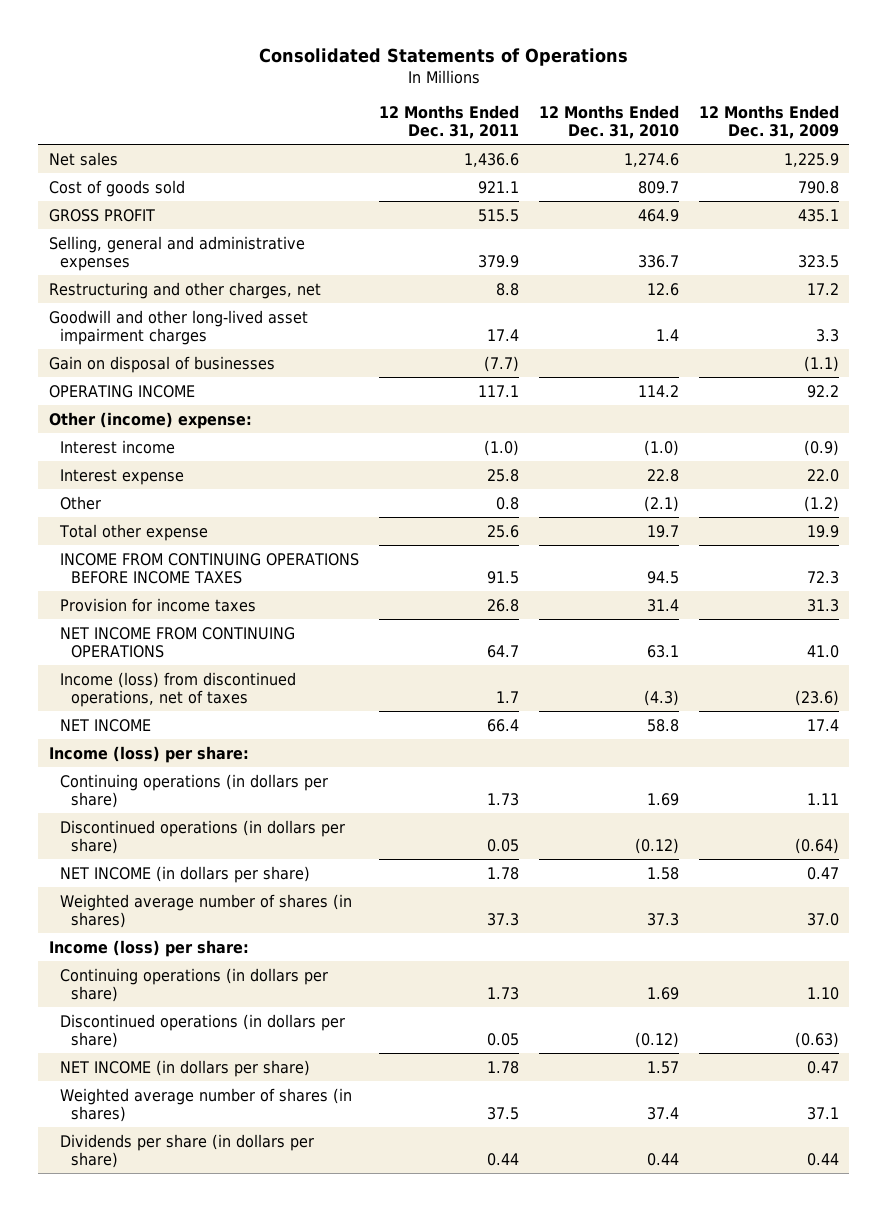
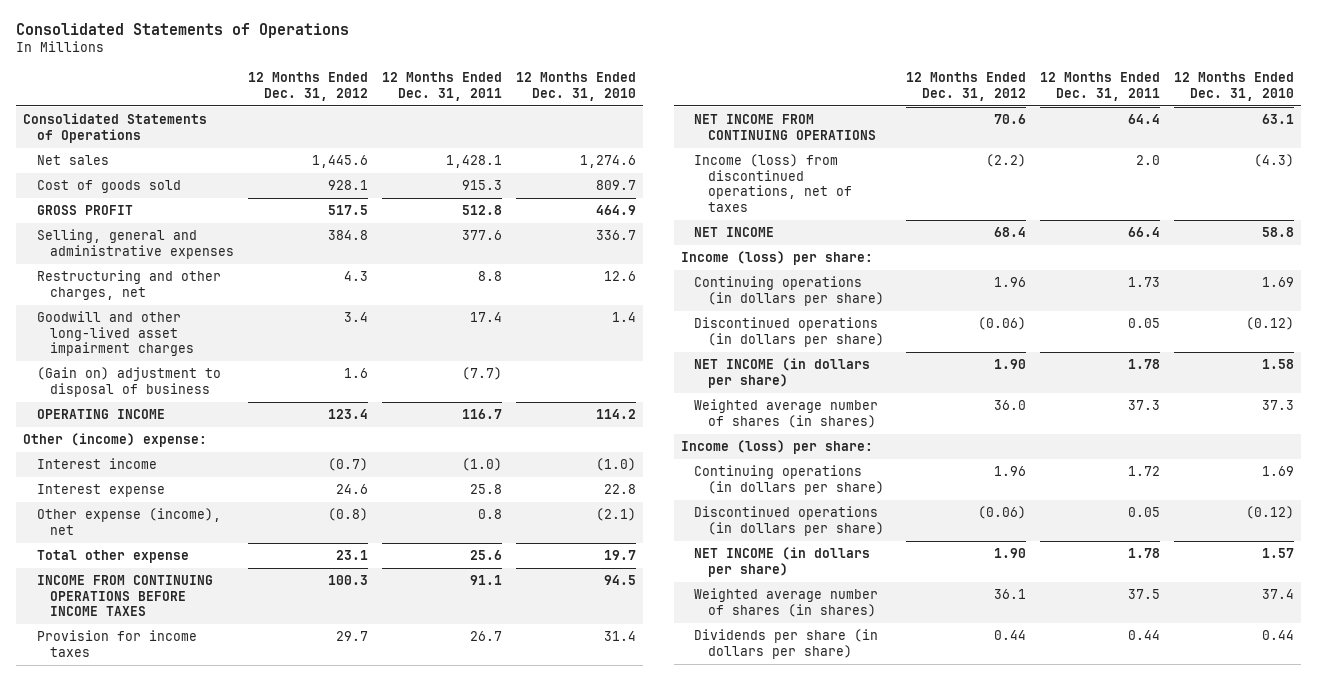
- | 12 Months Ended Dec. 31, 2011 | 12 Months Ended Dec. 31, 2010 | 12 Months Ended Dec. 31, 2009
+ | 12 Months Ended Dec. 31, 2012 | 12 Months Ended Dec. 31, 2011 | 12 Months Ended Dec. 31, 2010
- Net sales | 1,436.6 | 1,274.6 | 1,225.9
- Cost of goods sold | 921.1 | 809.7 | 790.8
- GROSS PROFIT | 515.5 | 464.9 | 435.1
- Selling, general and administrative expenses | 379.9 | 336.7 | 323.5
+ Consolidated Statements of Operations
+ Net sales | 1,445.6 | 1,428.1 | 1,274.6
+ Cost of goods sold | 928.1 | 915.3 | 809.7
+ GROSS PROFIT | 517.5 | 512.8 | 464.9
+ Selling, general and administrative expenses | 384.8 | 377.6 | 336.7
- Gain on disposal of businesses | (7.7) | | (1.1)
- OPERATING INCOME | 117.1 | 114.2 | 92.2
+ (Gain on) adjustment to disposal of business | 1.6 | (7.7) |
+ OPERATING INCOME | 123.4 | 116.7 | 114.2
- Other | 0.8 | (2.1) | (1.2)
+ Other expense (income), net | (0.8) | 0.8 | (2.1)
- INCOME FROM CONTINUING OPERATIONS BEFORE INCOME TAXES | 91.5 | 94.5 | 72.3
- Provision for income taxes | 26.8 | 31.4 | 31.3
- NET INCOME FROM CONTINUING OPERATIONS | 64.7 | 63.1 | 41.0
- Income (loss) from discontinued operations, net of taxes | 1.7 | (4.3) | (23.6)
+ INCOME FROM CONTINUING OPERATIONS BEFORE INCOME TAXES | 100.3 | 91.1 | 94.5
+ Provision for income taxes | 29.7 | 26.7 | 31.4
+ NET INCOME FROM CONTINUING OPERATIONS | 70.6 | 64.4 | 63.1
+ Income (loss) from discontinued operations, net of taxes | (2.2) | 2.0 | (4.3)
- Continuing operations (in dollars per share) | 1.73 | 1.69 | 1.10
+ Continuing operations (in dollars per share) | 1.96 | 1.72 | 1.69

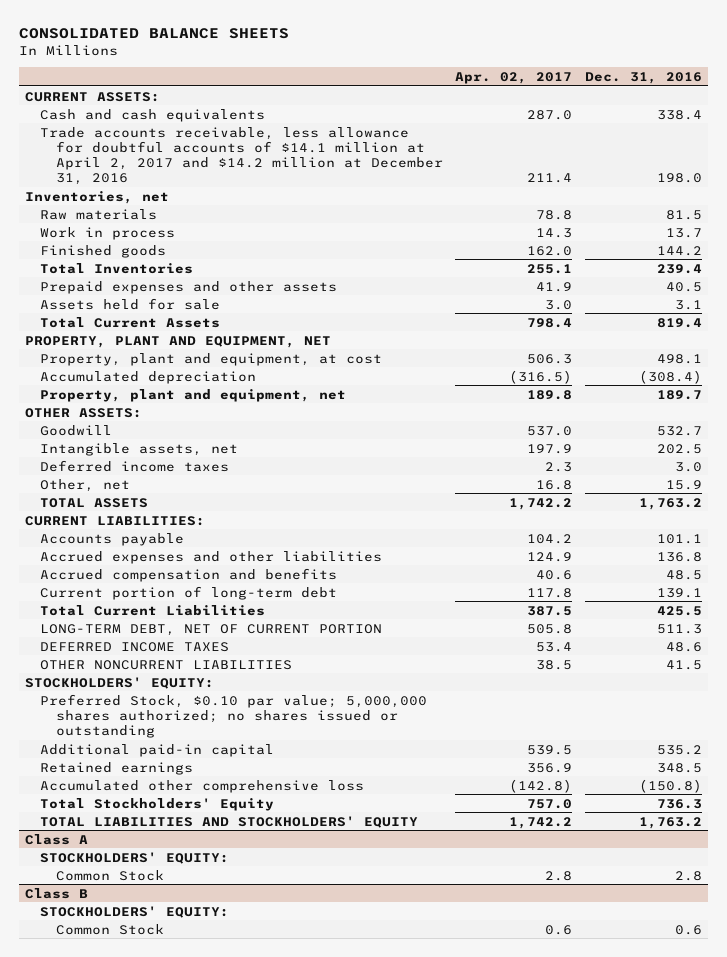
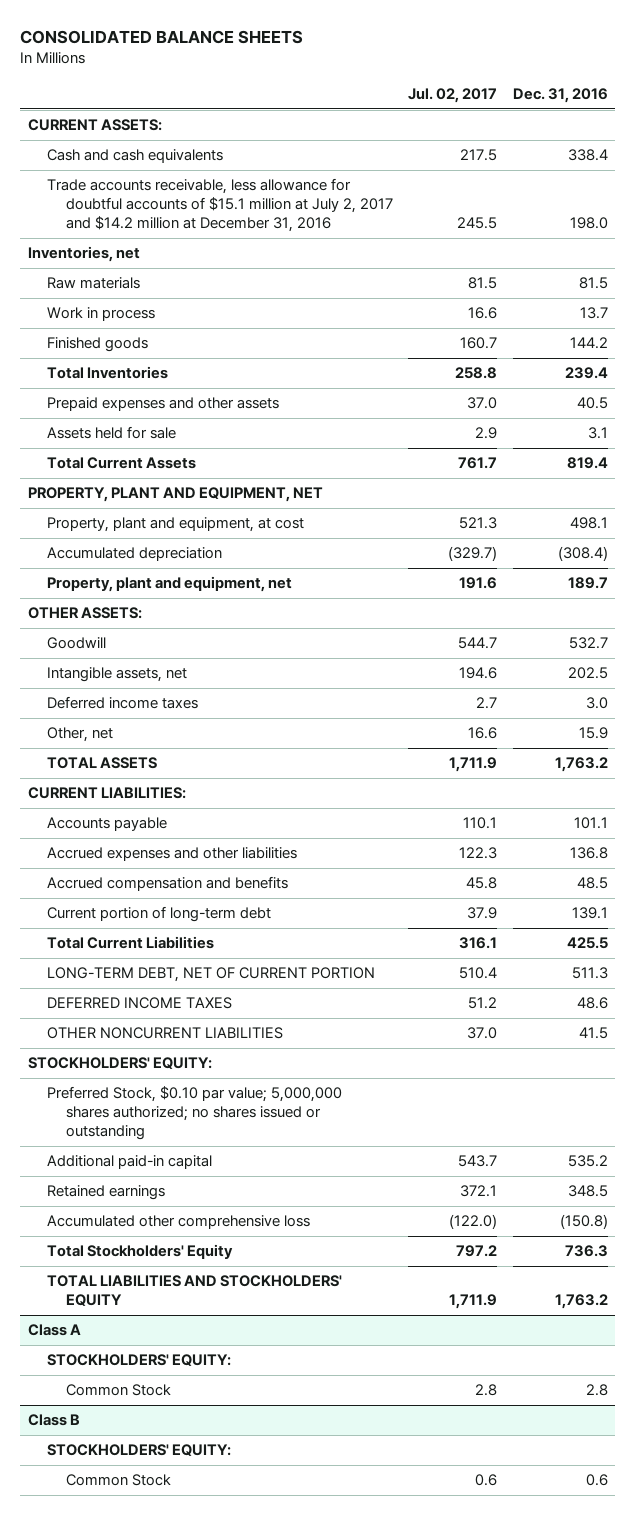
- | Apr. 02, 2017 | Dec. 31, 2016
+ | Jul. 02, 2017 | Dec. 31, 2016
- Trade accounts receivable, less allowance for doubtful accounts of $14.1 million at April 2, 2017 and $14.2 million at December 31, 2016 | 211.4 | 198.0
+ Trade accounts receivable, less allowance for doubtful accounts of $15.1 million at July 2, 2017 and $14.2 million at December 31, 2016 | 245.5 | 198.0

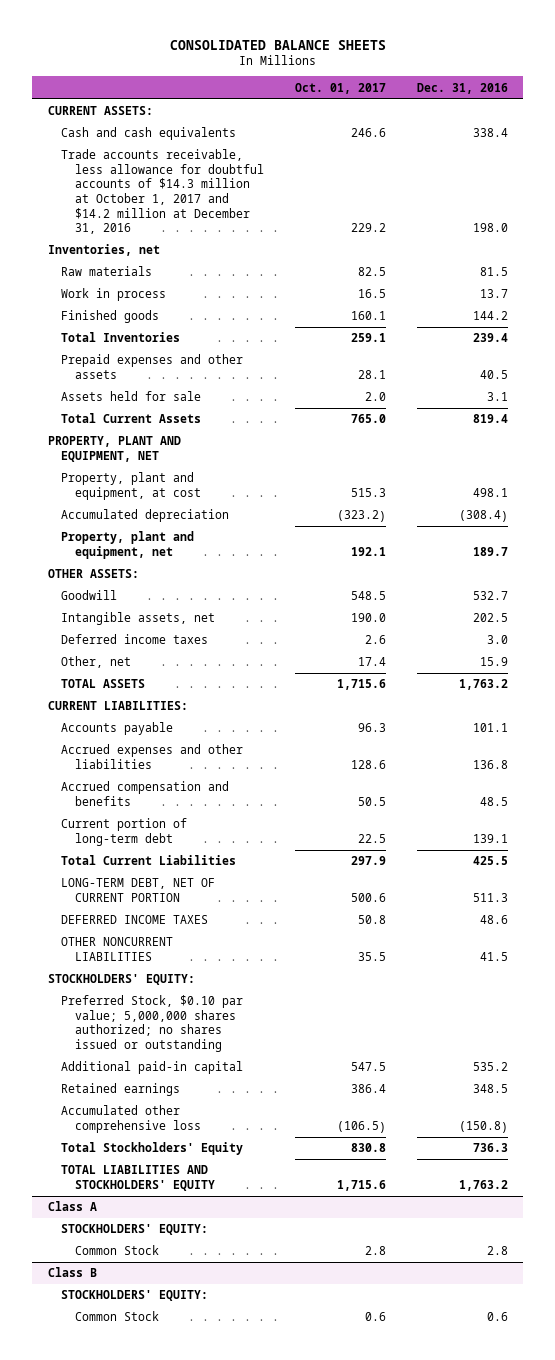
- | Jul. 02, 2017 | Dec. 31, 2016
+ | Oct. 01, 2017 | Dec. 31, 2016
- Trade accounts receivable, less allowance for doubtful accounts of $15.1 million at July 2, 2017 and $14.2 million at December 31, 2016 | 245.5 | 198.0
+ Trade accounts receivable, less allowance for doubtful accounts of $14.3 million at October 1, 2017 and $14.2 million at December 31, 2016 | 229.2 | 198.0

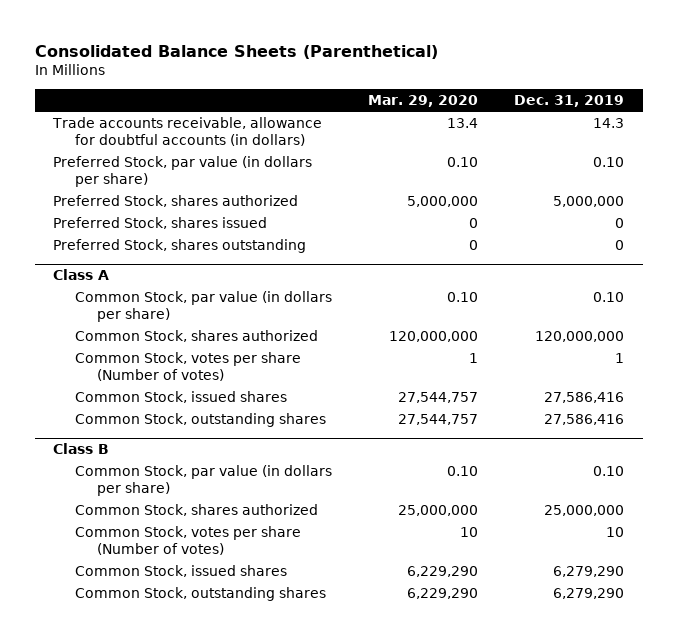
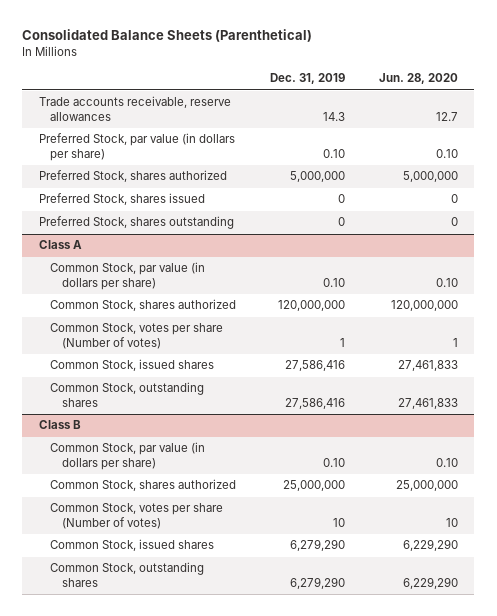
- | Mar. 29, 2020 | Dec. 31, 2019
+ | Dec. 31, 2019 | Jun. 28, 2020
- Trade accounts receivable, allowance for doubtful accounts (in dollars) | 13.4 | 14.3
+ Trade accounts receivable, reserve allowances | 14.3 | 12.7

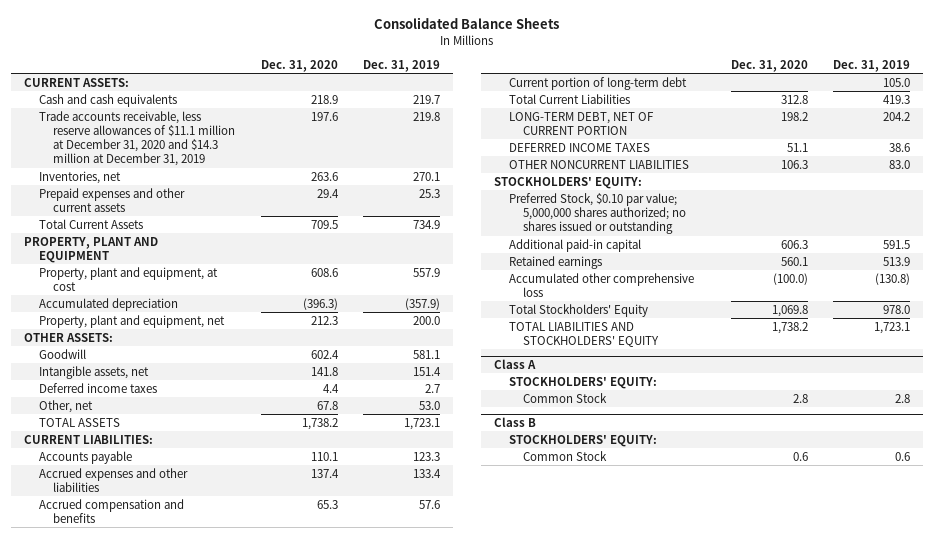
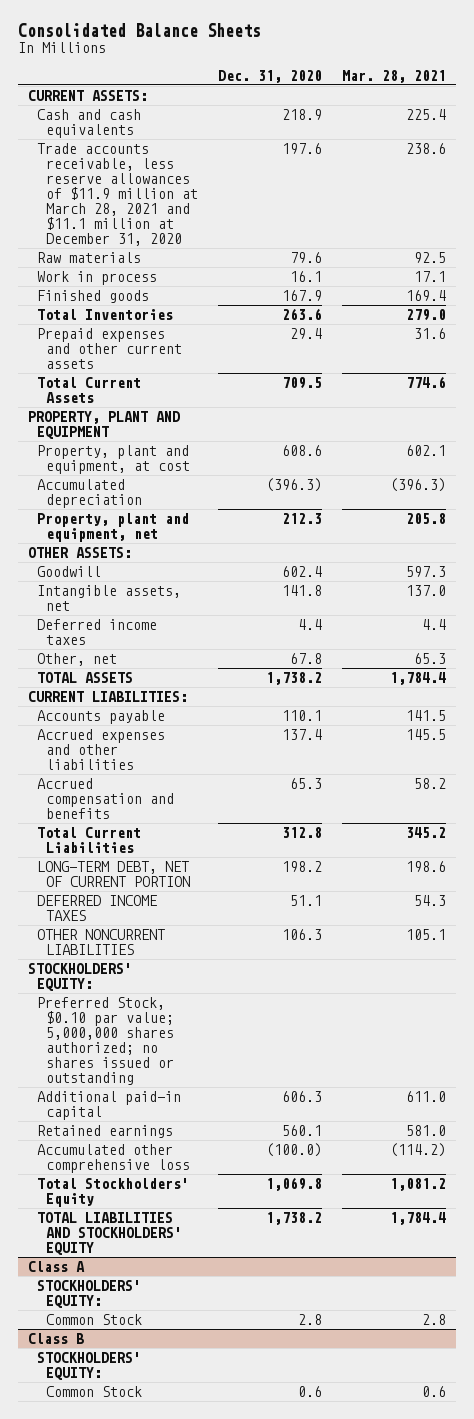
- | Dec. 31, 2020 | Dec. 31, 2019
+ | Dec. 31, 2020 | Mar. 28, 2021
- Trade accounts receivable, less reserve allowances of $11.1 million at December 31, 2020 and $14.3 million at December 31, 2019 | 197.6 | 219.8
- Inventories, net | 263.6 | 270.1
+ Trade accounts receivable, less reserve allowances of $11.9 million at March 28, 2021 and $11.1 million at December 31, 2020 | 197.6 | 238.6
+ Raw materials | 79.6 | 92.5
+ Work in process | 16.1 | 17.1
+ Finished goods | 167.9 | 169.4
+ Total Inventories | 263.6 | 279.0
- Current portion of long-term debt | | 105.0

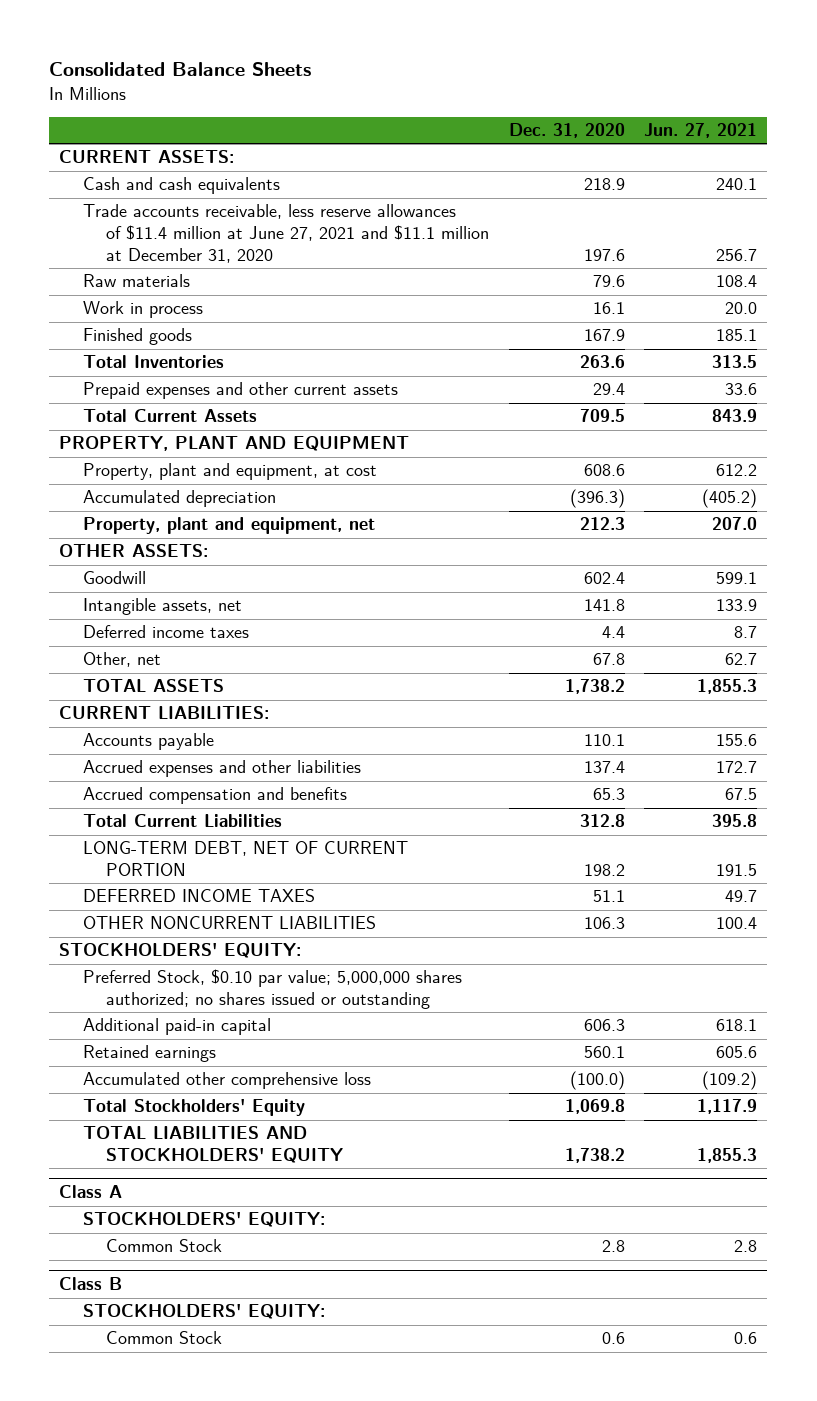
- | Dec. 31, 2020 | Mar. 28, 2021
+ | Dec. 31, 2020 | Jun. 27, 2021
- Trade accounts receivable, less reserve allowances of $11.9 million at March 28, 2021 and $11.1 million at December 31, 2020 | 197.6 | 238.6
+ Trade accounts receivable, less reserve allowances of $11.4 million at June 27, 2021 and $11.1 million at December 31, 2020 | 197.6 | 256.7

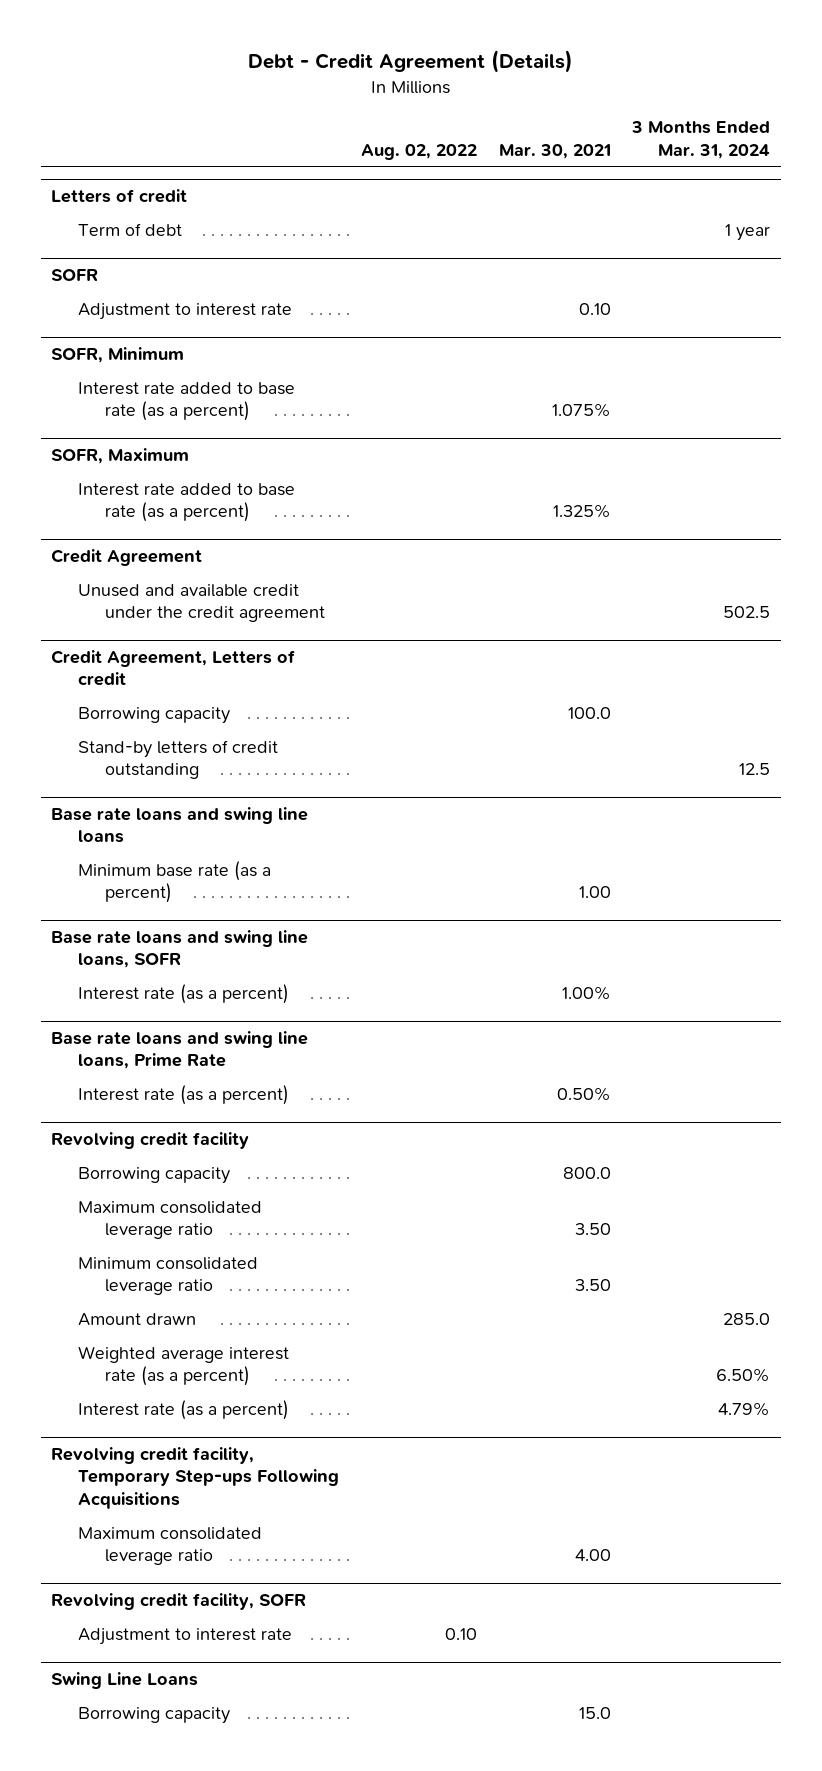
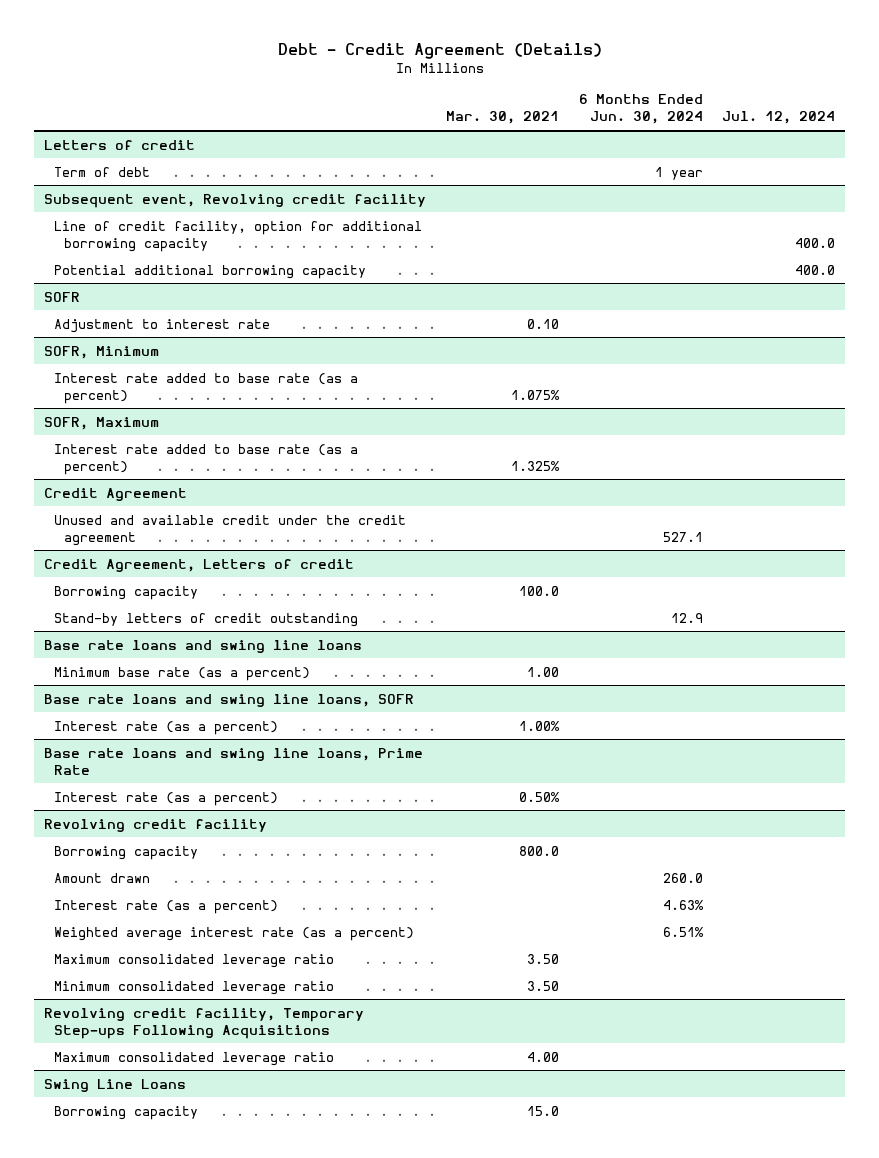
- | Aug. 02, 2022 | Mar. 30, 2021 | 3 Months Ended Mar. 31, 2024
+ | Mar. 30, 2021 | 6 Months Ended Jun. 30, 2024 | Jul. 12, 2024
+ Subsequent event, Revolving credit facility
+ Line of credit facility, option for additional borrowing capacity | | | 400.0
+ Potential additional borrowing capacity | | | 400.0
@ Revolving credit facility
moved down: Weighted average interest rate (as a percent) | | 6.51% |
moved down: Maximum consolidated leverage ratio | 3.50 | |
moved down: Minimum consolidated leverage ratio | 3.50 | |
- Revolving credit facility, SOFR
- Adjustment to interest rate | 0.10 | |

